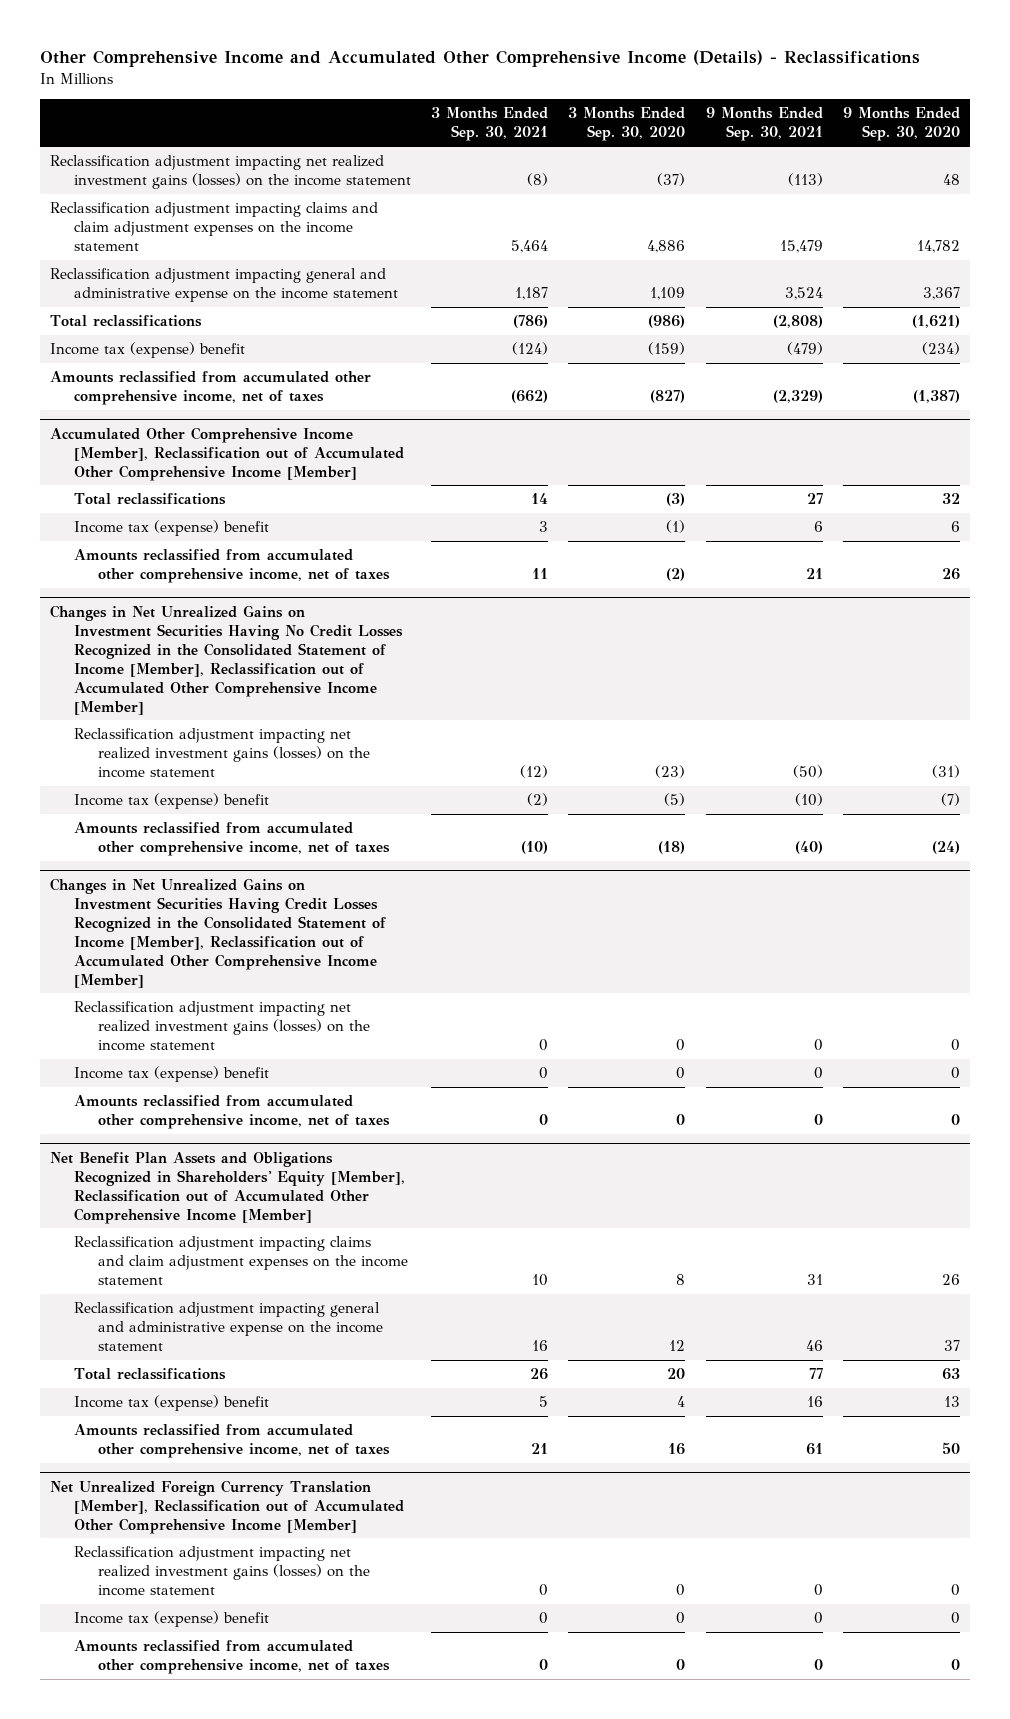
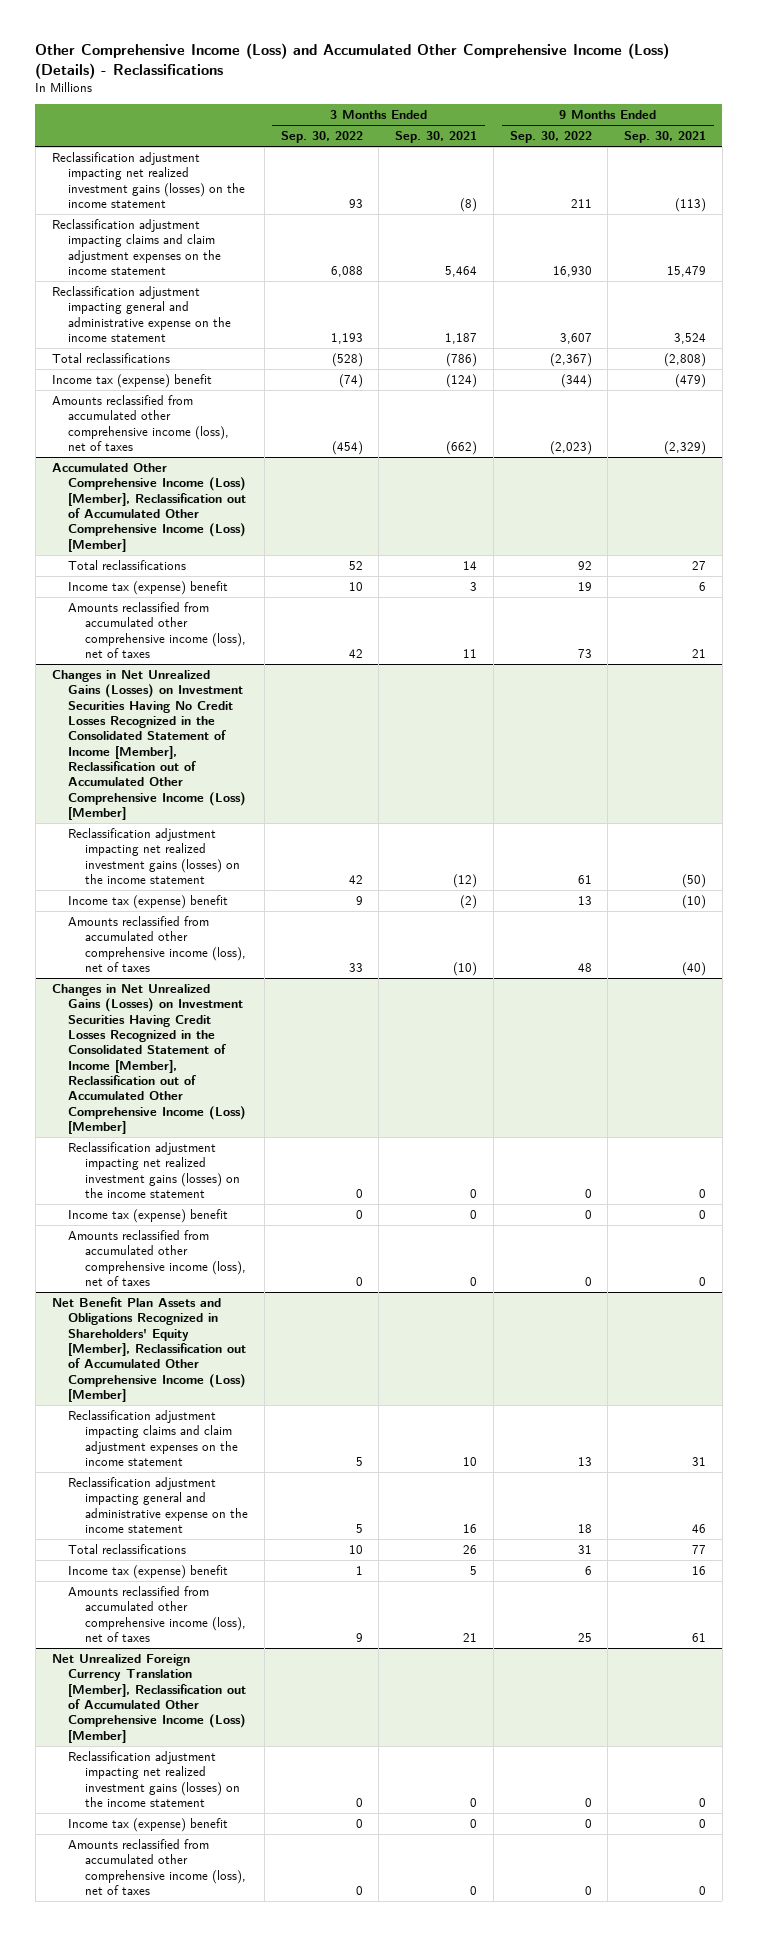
- Other Comprehensive Income and Accumulated Other Comprehensive Income (Details) - Reclassifications
+ Other Comprehensive Income (Loss) and Accumulated Other Comprehensive Income (Loss) (Details) - Reclassifications
- | 3 Months Ended Sep. 30, 2021 | 3 Months Ended Sep. 30, 2020 | 9 Months Ended Sep. 30, 2021 | 9 Months Ended Sep. 30, 2020
+ | 3 Months Ended Sep. 30, 2022 | 3 Months Ended Sep. 30, 2021 | 9 Months Ended Sep. 30, 2022 | 9 Months Ended Sep. 30, 2021
- Amounts reclassified from accumulated other comprehensive income, net of taxes | (662) | (827) | (2,329) | (1,387)
- Accumulated Other Comprehensive Income [Member], Reclassification out of Accumulated Other Comprehensive Income [Member]
+ Amounts reclassified from accumulated other comprehensive income (loss), net of taxes | (454) | (662) | (2,023) | (2,329)
+ Accumulated Other Comprehensive Income (Loss) [Member], Reclassification out of Accumulated Other Comprehensive Income (Loss) [Member]
- Amounts reclassified from accumulated other comprehensive income, net of taxes | 11 | (2) | 21 | 26
- Changes in Net Unrealized Gains on Investment Securities Having No Credit Losses Recognized in the Consolidated Statement of Income [Member], Reclassification out of Accumulated Other Comprehensive Income [Member]
+ Amounts reclassified from accumulated other comprehensive income (loss), net of taxes | 42 | 11 | 73 | 21
+ Changes in Net Unrealized Gains (Losses) on Investment Securities Having No Credit Losses Recognized in the Consolidated Statement of Income [Member], Reclassification out of Accumulated Other Comprehensive Income (Loss) [Member]
- Amounts reclassified from accumulated other comprehensive income, net of taxes | (10) | (18) | (40) | (24)
- Changes in Net Unrealized Gains on Investment Securities Having Credit Losses Recognized in the Consolidated Statement of Income [Member], Reclassification out of Accumulated Other Comprehensive Income [Member]
+ Amounts reclassified from accumulated other comprehensive income (loss), net of taxes | 33 | (10) | 48 | (40)
+ Changes in Net Unrealized Gains (Losses) on Investment Securities Having Credit Losses Recognized in the Consolidated Statement of Income [Member], Reclassification out of Accumulated Other Comprehensive Income (Loss) [Member]
- Amounts reclassified from accumulated other comprehensive income, net of taxes | 0 | 0 | 0 | 0
- Net Benefit Plan Assets and Obligations Recognized in Shareholders' Equity [Member], Reclassification out of Accumulated Other Comprehensive Income [Member]
+ Amounts reclassified from accumulated other comprehensive income (loss), net of taxes | 0 | 0 | 0 | 0
+ Net Benefit Plan Assets and Obligations Recognized in Shareholders' Equity [Member], Reclassification out of Accumulated Other Comprehensive Income (Loss) [Member]
- Amounts reclassified from accumulated other comprehensive income, net of taxes | 21 | 16 | 61 | 50
- Net Unrealized Foreign Currency Translation [Member], Reclassification out of Accumulated Other Comprehensive Income [Member]
+ Amounts reclassified from accumulated other comprehensive income (loss), net of taxes | 9 | 21 | 25 | 61
+ Net Unrealized Foreign Currency Translation [Member], Reclassification out of Accumulated Other Comprehensive Income (Loss) [Member]
- Amounts reclassified from accumulated other comprehensive income, net of taxes | 0 | 0 | 0 | 0
+ Amounts reclassified from accumulated other comprehensive income (loss), net of taxes | 0 | 0 | 0 | 0

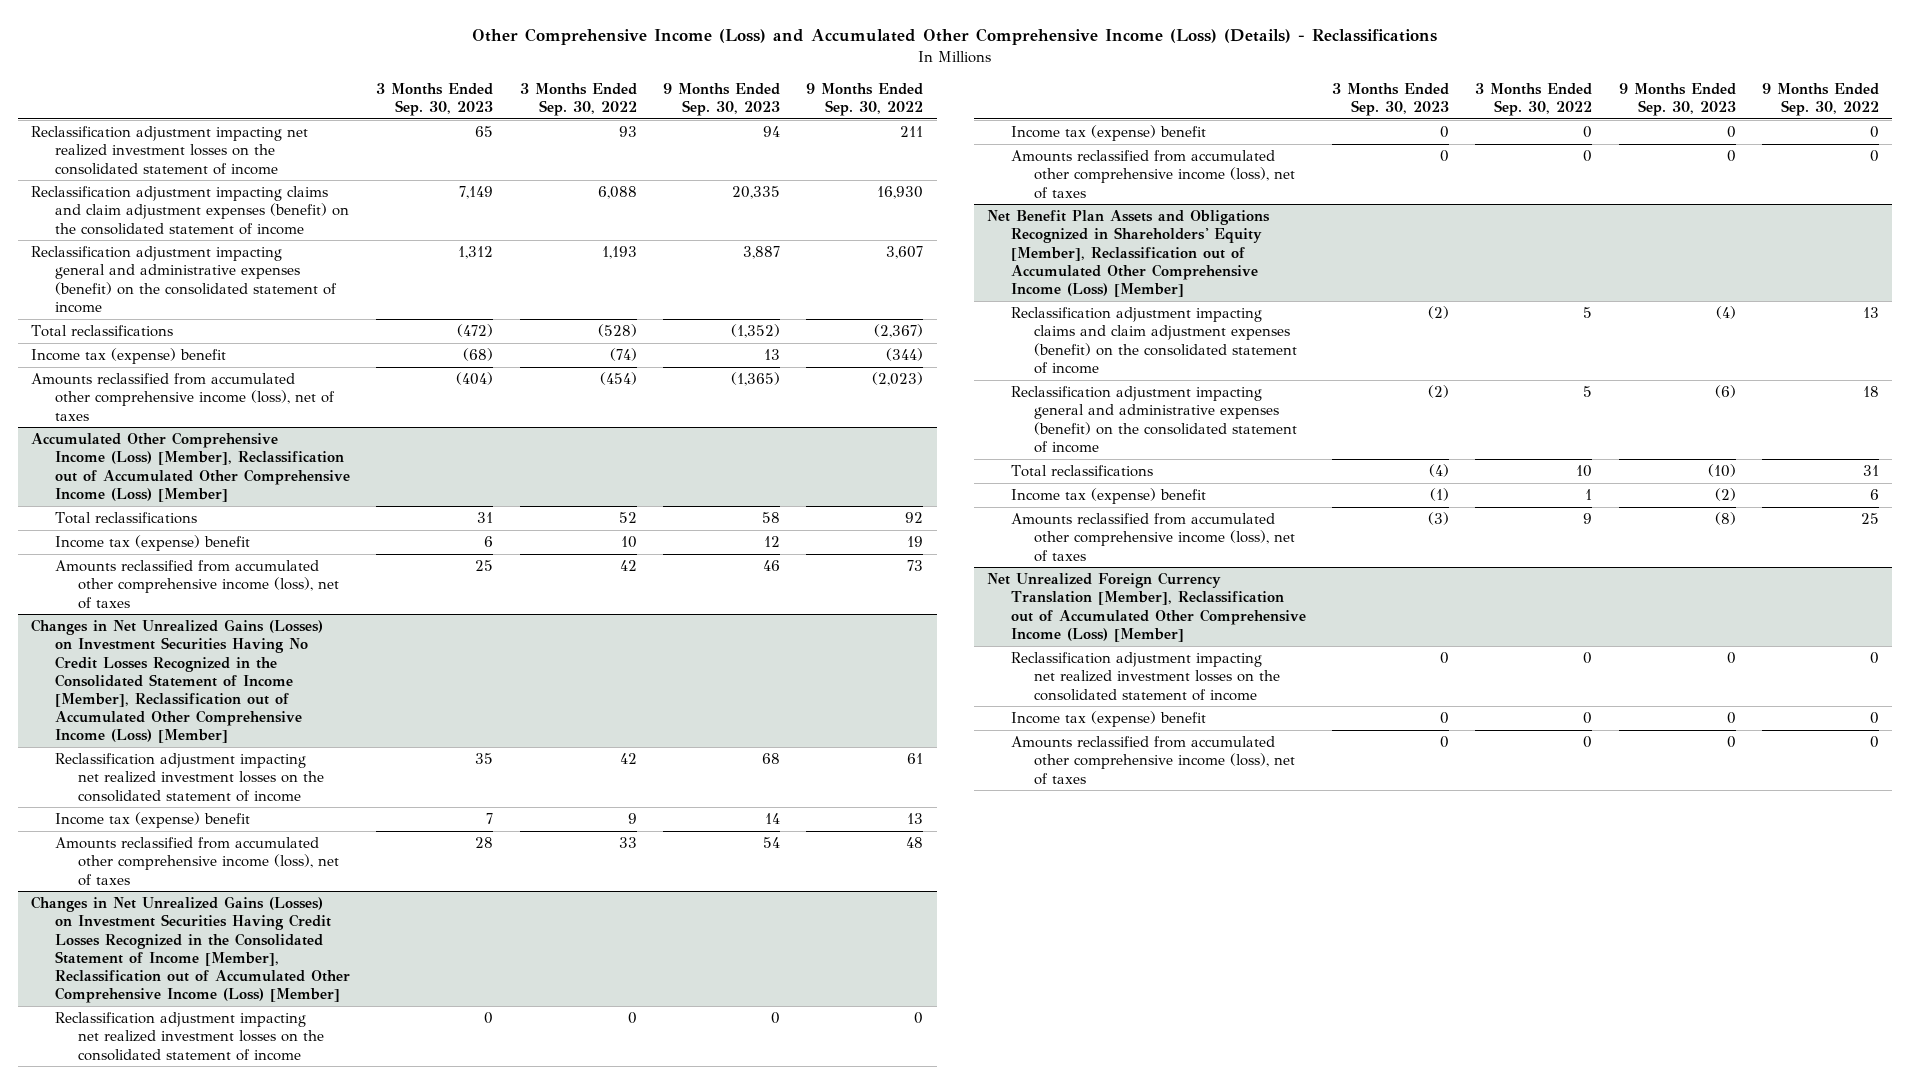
- | 3 Months Ended Sep. 30, 2022 | 3 Months Ended Sep. 30, 2021 | 9 Months Ended Sep. 30, 2022 | 9 Months Ended Sep. 30, 2021
+ | 3 Months Ended Sep. 30, 2023 | 3 Months Ended Sep. 30, 2022 | 9 Months Ended Sep. 30, 2023 | 9 Months Ended Sep. 30, 2022
- Reclassification adjustment impacting net realized investment gains (losses) on the income statement | 93 | (8) | 211 | (113)
- Reclassification adjustment impacting claims and claim adjustment expenses on the income statement | 6,088 | 5,464 | 16,930 | 15,479
- Reclassification adjustment impacting general and administrative expense on the income statement | 1,193 | 1,187 | 3,607 | 3,524
+ Reclassification adjustment impacting net realized investment losses on the consolidated statement of income | 65 | 93 | 94 | 211
+ Reclassification adjustment impacting claims and claim adjustment expenses (benefit) on the consolidated statement of income | 7,149 | 6,088 | 20,335 | 16,930
+ Reclassification adjustment impacting general and administrative expenses (benefit) on the consolidated statement of income | 1,312 | 1,193 | 3,887 | 3,607
@ Changes in Net Unrealized Gains (Losses) on Investment Securities Having No Credit Losses Recognized in the Consolidated Statement of Income [Member], Reclassification out of Accumulated Other Comprehensive Income (Loss) [Member]
- Reclassification adjustment impacting net realized investment gains (losses) on the income statement | 42 | (12) | 61 | (50)
+ Reclassification adjustment impacting net realized investment losses on the consolidated statement of income | 35 | 42 | 68 | 61
@ Changes in Net Unrealized Gains (Losses) on Investment Securities Having Credit Losses Recognized in the Consolidated Statement of Income [Member], Reclassification out of Accumulated Other Comprehensive Income (Loss) [Member]
- Reclassification adjustment impacting net realized investment gains (losses) on the income statement | 0 | 0 | 0 | 0
+ Reclassification adjustment impacting net realized investment losses on the consolidated statement of income | 0 | 0 | 0 | 0
@ Net Benefit Plan Assets and Obligations Recognized in Shareholders' Equity [Member], Reclassification out of Accumulated Other Comprehensive Income (Loss) [Member]
- Reclassification adjustment impacting claims and claim adjustment expenses on the income statement | 5 | 10 | 13 | 31
- Reclassification adjustment impacting general and administrative expense on the income statement | 5 | 16 | 18 | 46
+ Reclassification adjustment impacting claims and claim adjustment expenses (benefit) on the consolidated statement of income | (2) | 5 | (4) | 13
+ Reclassification adjustment impacting general and administrative expenses (benefit) on the consolidated statement of income | (2) | 5 | (6) | 18
@ Net Unrealized Foreign Currency Translation [Member], Reclassification out of Accumulated Other Comprehensive Income (Loss) [Member]
- Reclassification adjustment impacting net realized investment gains (losses) on the income statement | 0 | 0 | 0 | 0
+ Reclassification adjustment impacting net realized investment losses on the consolidated statement of income | 0 | 0 | 0 | 0

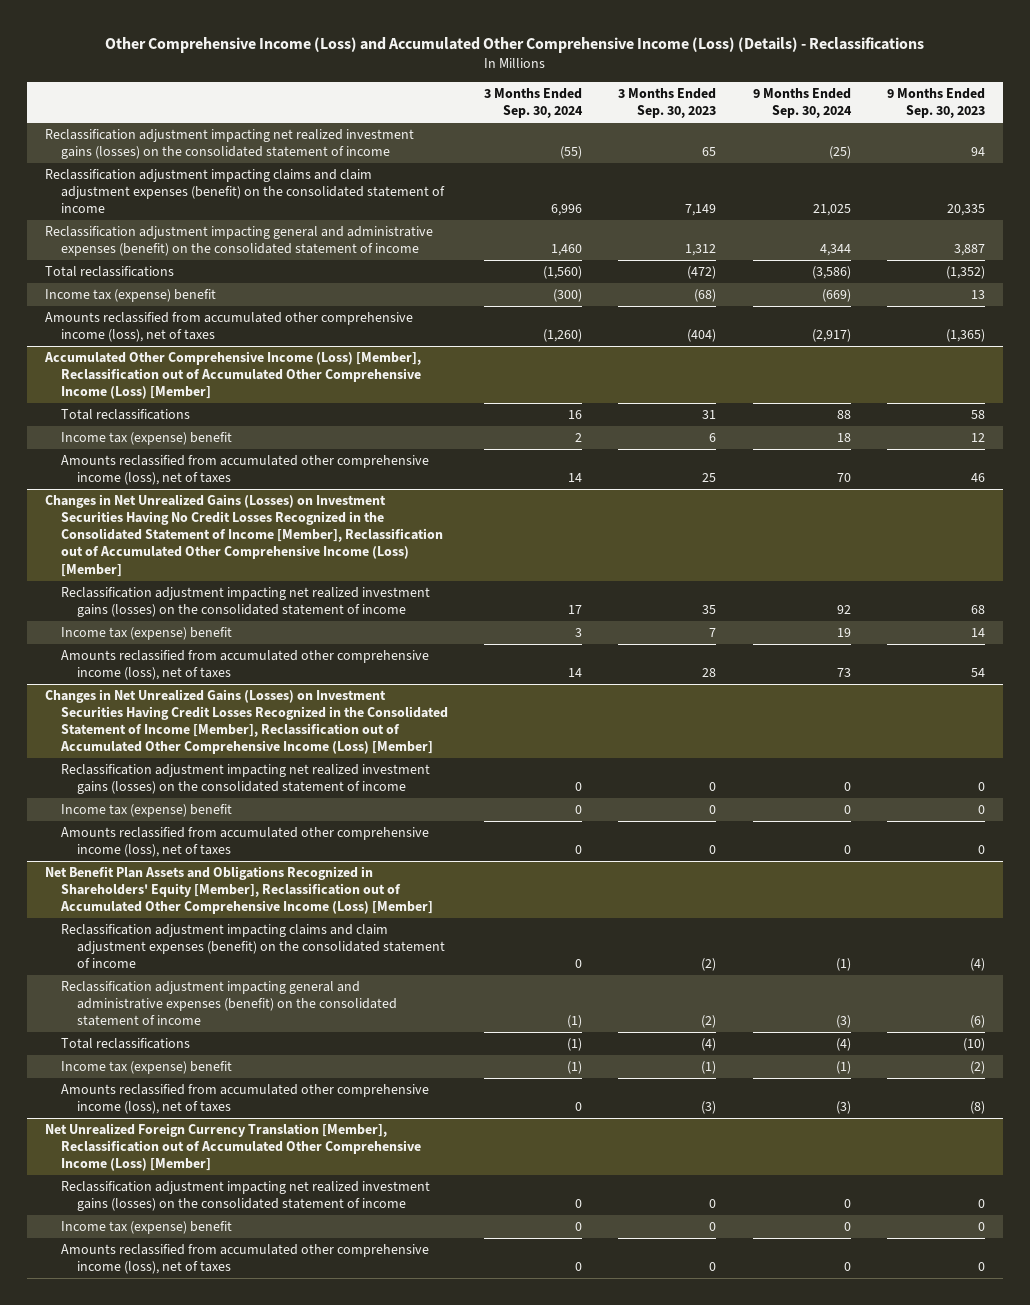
- | 3 Months Ended Sep. 30, 2023 | 3 Months Ended Sep. 30, 2022 | 9 Months Ended Sep. 30, 2023 | 9 Months Ended Sep. 30, 2022
+ | 3 Months Ended Sep. 30, 2024 | 3 Months Ended Sep. 30, 2023 | 9 Months Ended Sep. 30, 2024 | 9 Months Ended Sep. 30, 2023
- Reclassification adjustment impacting net realized investment losses on the consolidated statement of income | 65 | 93 | 94 | 211
+ Reclassification adjustment impacting net realized investment gains (losses) on the consolidated statement of income | (55) | 65 | (25) | 94
@ Changes in Net Unrealized Gains (Losses) on Investment Securities Having No Credit Losses Recognized in the Consolidated Statement of Income [Member], Reclassification out of Accumulated Other Comprehensive Income (Loss) [Member]
- Reclassification adjustment impacting net realized investment losses on the consolidated statement of income | 35 | 42 | 68 | 61
+ Reclassification adjustment impacting net realized investment gains (losses) on the consolidated statement of income | 17 | 35 | 92 | 68
@ Changes in Net Unrealized Gains (Losses) on Investment Securities Having Credit Losses Recognized in the Consolidated Statement of Income [Member], Reclassification out of Accumulated Other Comprehensive Income (Loss) [Member]
- Reclassification adjustment impacting net realized investment losses on the consolidated statement of income | 0 | 0 | 0 | 0
+ Reclassification adjustment impacting net realized investment gains (losses) on the consolidated statement of income | 0 | 0 | 0 | 0
@ Net Unrealized Foreign Currency Translation [Member], Reclassification out of Accumulated Other Comprehensive Income (Loss) [Member]
- Reclassification adjustment impacting net realized investment losses on the consolidated statement of income | 0 | 0 | 0 | 0
+ Reclassification adjustment impacting net realized investment gains (losses) on the consolidated statement of income | 0 | 0 | 0 | 0

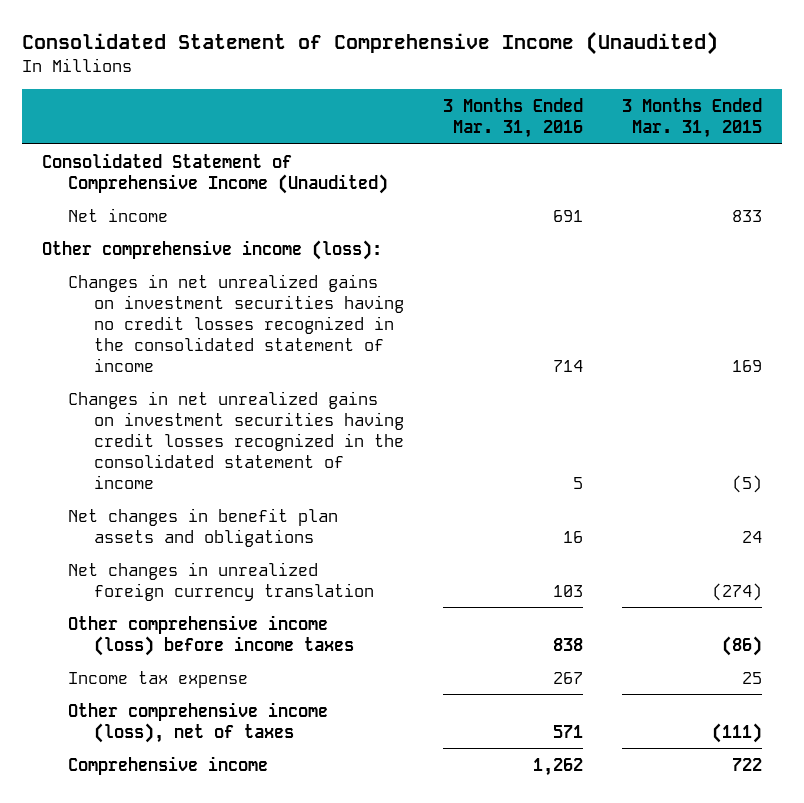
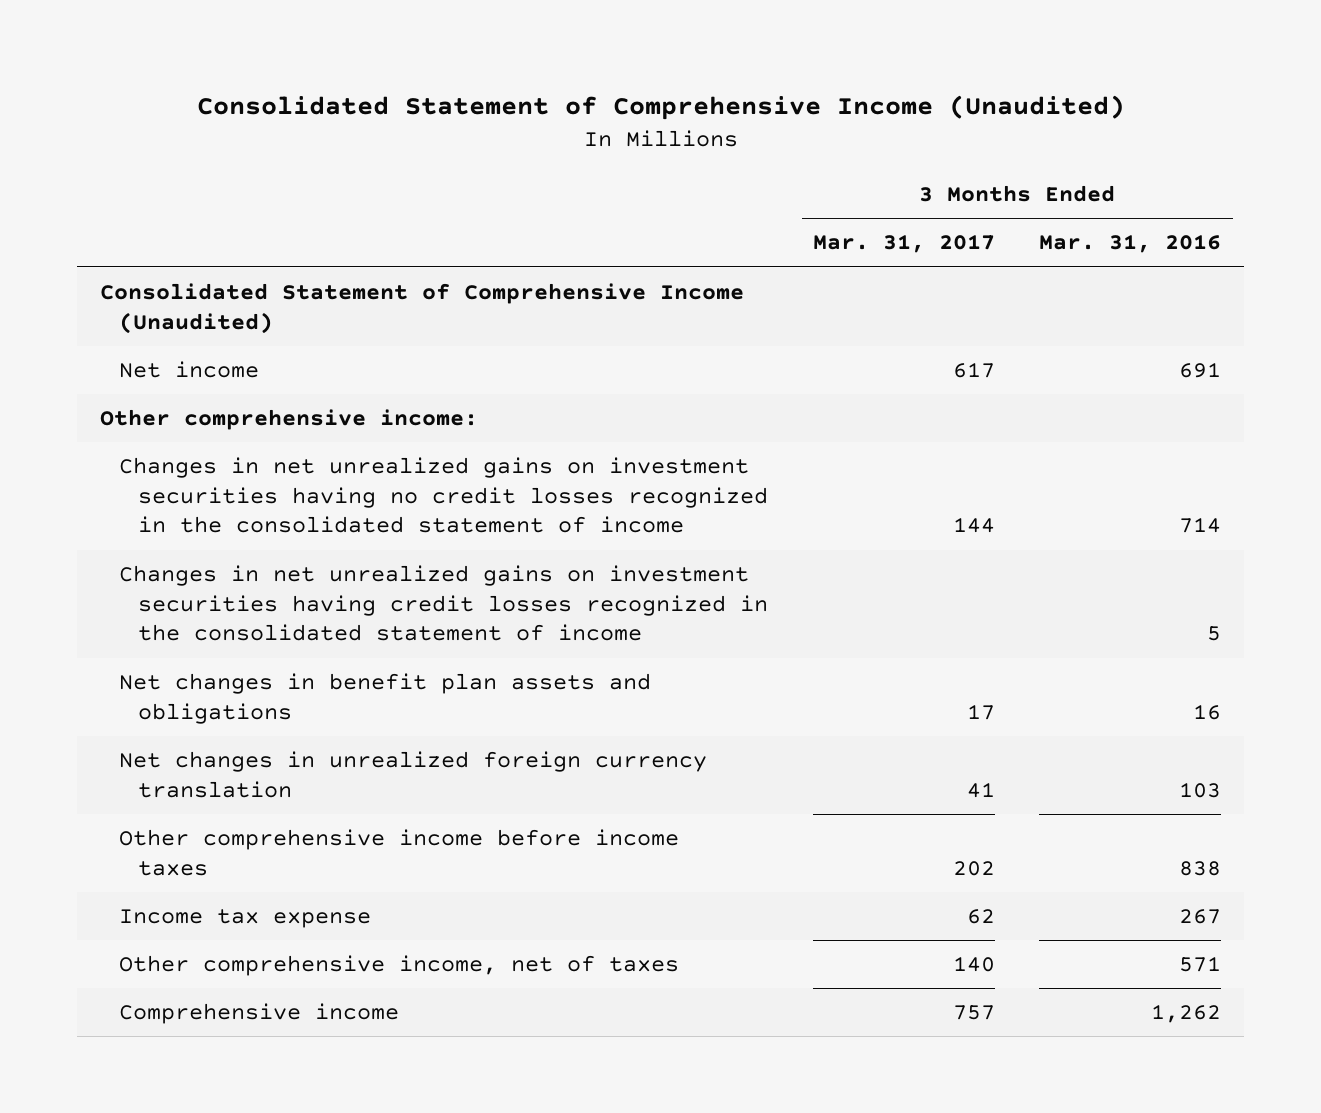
- | 3 Months Ended Mar. 31, 2016 | 3 Months Ended Mar. 31, 2015
+ | 3 Months Ended Mar. 31, 2017 | 3 Months Ended Mar. 31, 2016
- Other comprehensive income (loss):
+ Other comprehensive income:
- Other comprehensive income (loss) before income taxes | 838 | (86)
+ Other comprehensive income before income taxes | 202 | 838
- Other comprehensive income (loss), net of taxes | 571 | (111)
+ Other comprehensive income, net of taxes | 140 | 571

